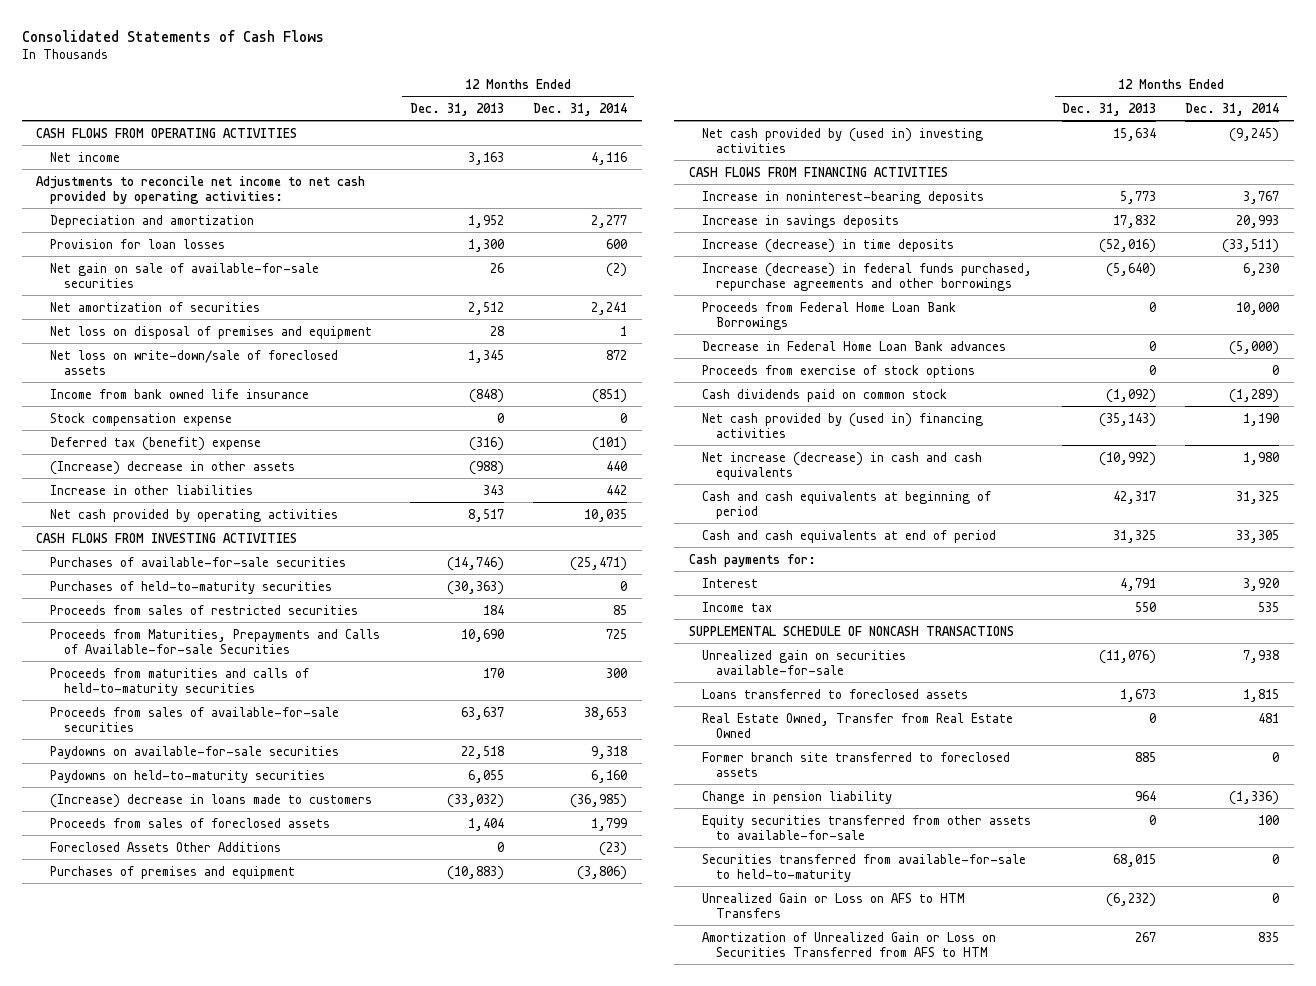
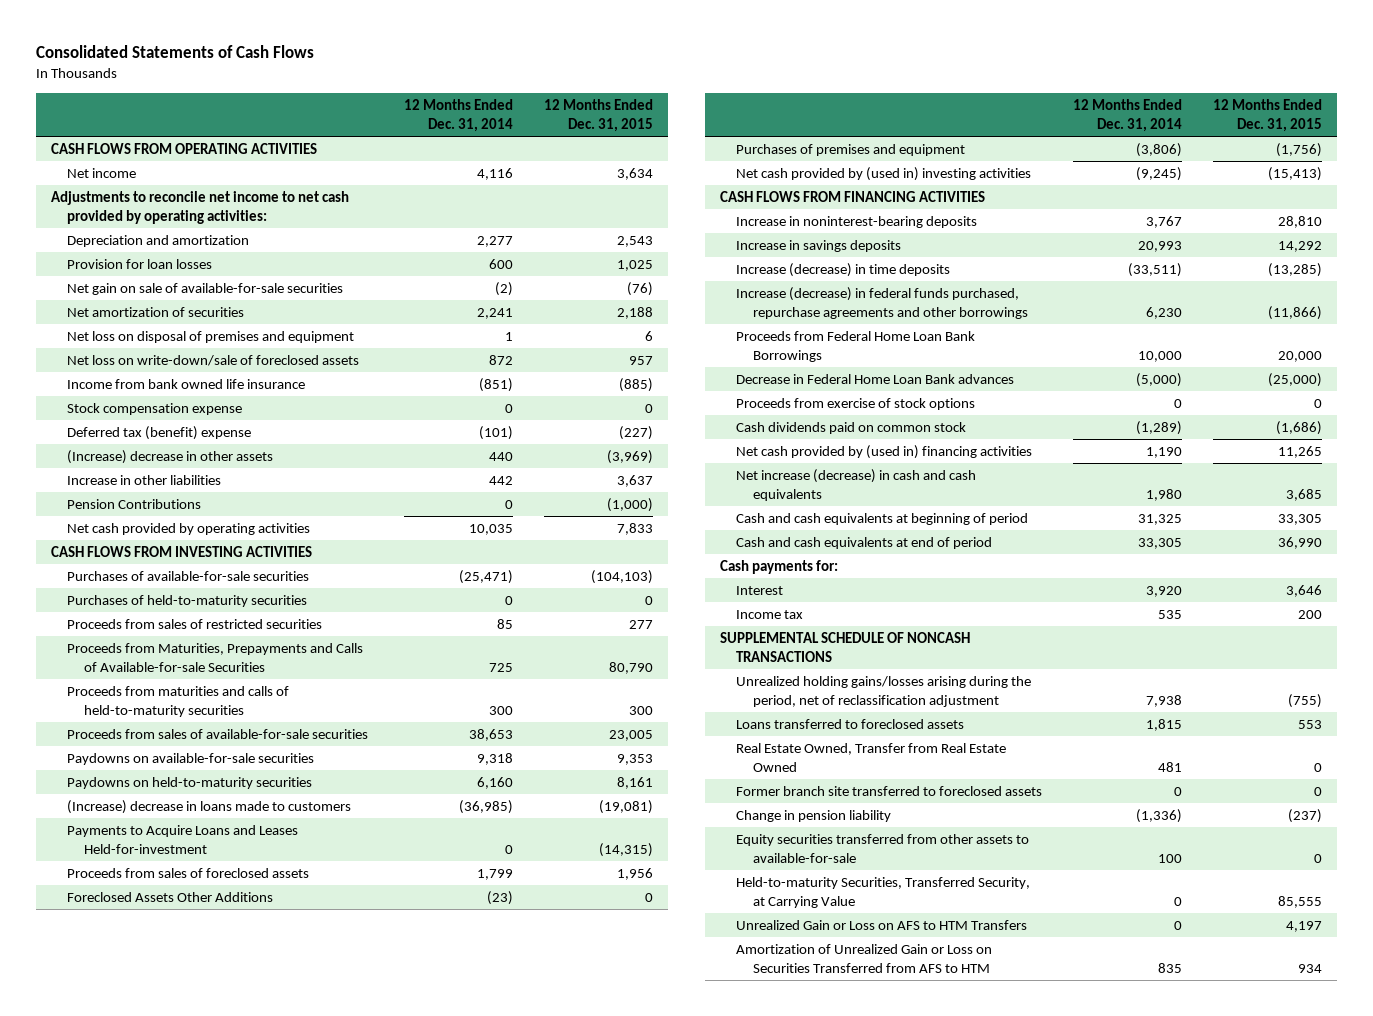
- | 12 Months Ended Dec. 31, 2013 | 12 Months Ended Dec. 31, 2014
+ | 12 Months Ended Dec. 31, 2014 | 12 Months Ended Dec. 31, 2015
+ Pension Contributions | 0 | (1,000)
+ Payments to Acquire Loans and Leases Held-for-investment | 0 | (14,315)
- Unrealized gain on securities available-for-sale | (11,076) | 7,938
+ Unrealized holding gains/losses arising during the period, net of reclassification adjustment | 7,938 | (755)
- Securities transferred from available-for-sale to held-to-maturity | 68,015 | 0
+ Held-to-maturity Securities, Transferred Security, at Carrying Value | 0 | 85,555

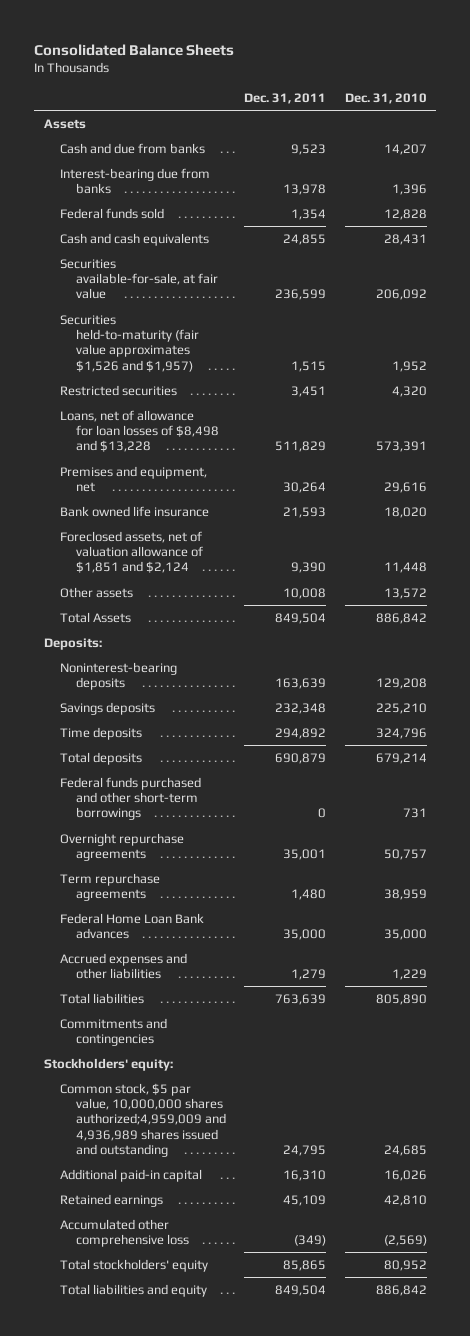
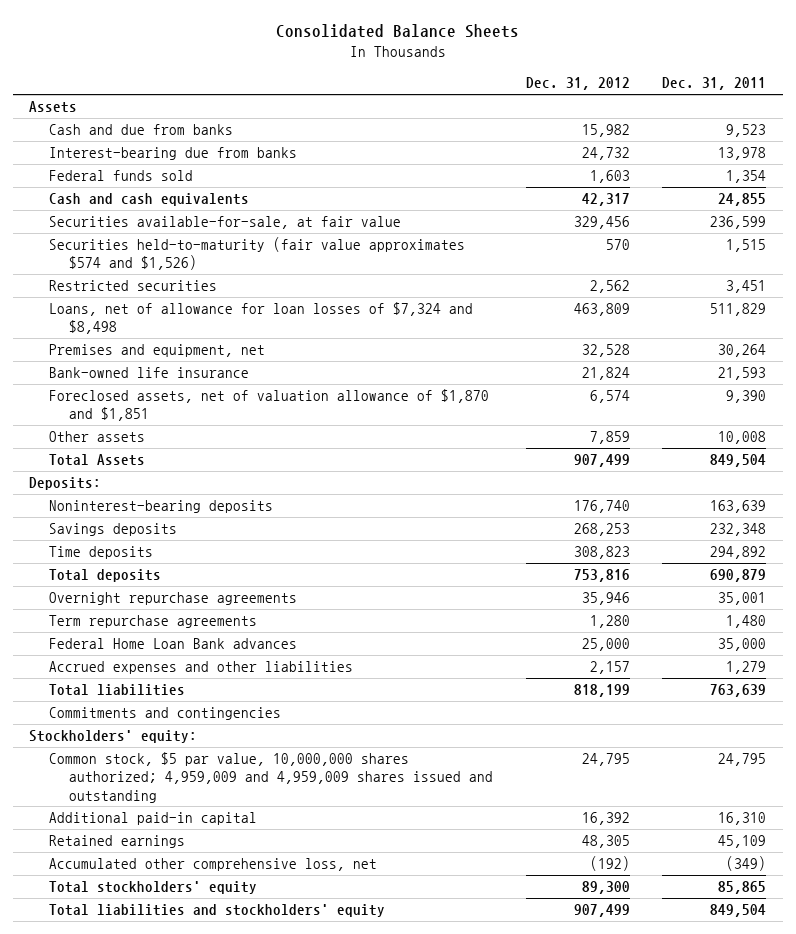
- | Dec. 31, 2011 | Dec. 31, 2010
+ | Dec. 31, 2012 | Dec. 31, 2011
- Securities held-to-maturity (fair value approximates $1,526 and $1,957) | 1,515 | 1,952
+ Securities held-to-maturity (fair value approximates $574 and $1,526) | 570 | 1,515
- Loans, net of allowance for loan losses of $8,498 and $13,228 | 511,829 | 573,391
+ Loans, net of allowance for loan losses of $7,324 and $8,498 | 463,809 | 511,829
- Bank owned life insurance | 21,593 | 18,020
- Foreclosed assets, net of valuation allowance of $1,851 and $2,124 | 9,390 | 11,448
+ Bank-owned life insurance | 21,824 | 21,593
+ Foreclosed assets, net of valuation allowance of $1,870 and $1,851 | 6,574 | 9,390
- Federal funds purchased and other short-term borrowings | 0 | 731
- Common stock, $5 par value, 10,000,000 shares authorized;4,959,009 and 4,936,989 shares issued and outstanding | 24,795 | 24,685
+ Common stock, $5 par value, 10,000,000 shares authorized; 4,959,009 and 4,959,009 shares issued and outstanding | 24,795 | 24,795
- Accumulated other comprehensive loss | (349) | (2,569)
+ Accumulated other comprehensive loss, net | (192) | (349)
- Total liabilities and equity | 849,504 | 886,842
+ Total liabilities and stockholders' equity | 907,499 | 849,504

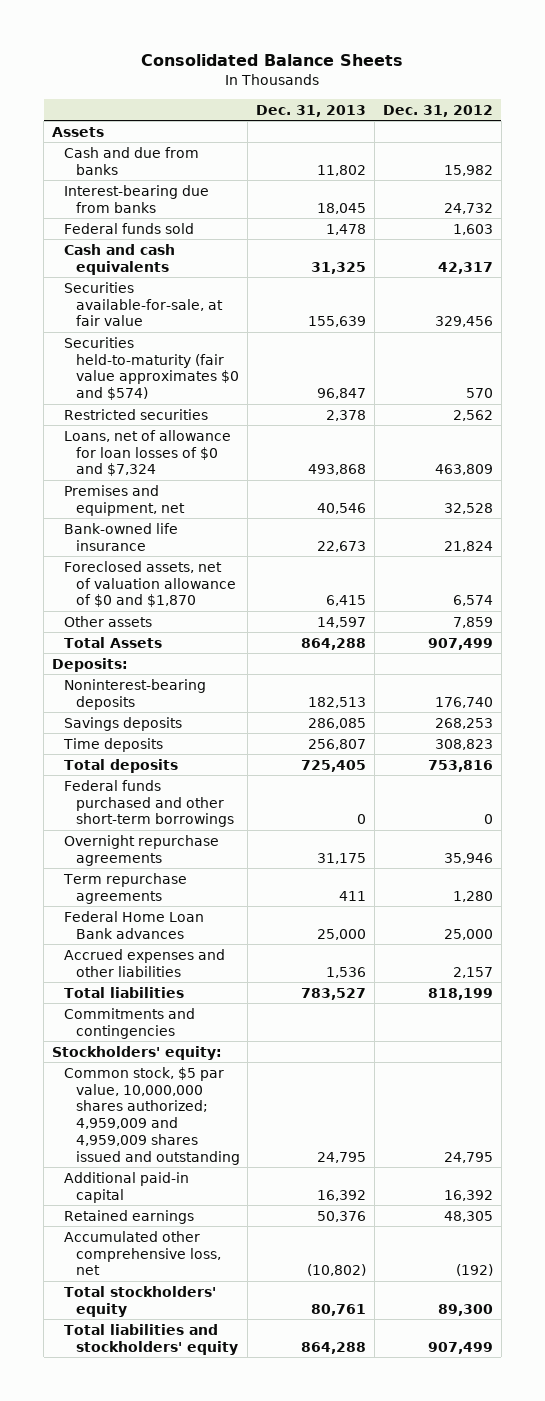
- | Dec. 31, 2012 | Dec. 31, 2011
+ | Dec. 31, 2013 | Dec. 31, 2012
- Securities held-to-maturity (fair value approximates $574 and $1,526) | 570 | 1,515
+ Securities held-to-maturity (fair value approximates $0 and $574) | 96,847 | 570
- Loans, net of allowance for loan losses of $7,324 and $8,498 | 463,809 | 511,829
+ Loans, net of allowance for loan losses of $0 and $7,324 | 493,868 | 463,809
- Foreclosed assets, net of valuation allowance of $1,870 and $1,851 | 6,574 | 9,390
+ Foreclosed assets, net of valuation allowance of $0 and $1,870 | 6,415 | 6,574
+ Federal funds purchased and other short-term borrowings | 0 | 0

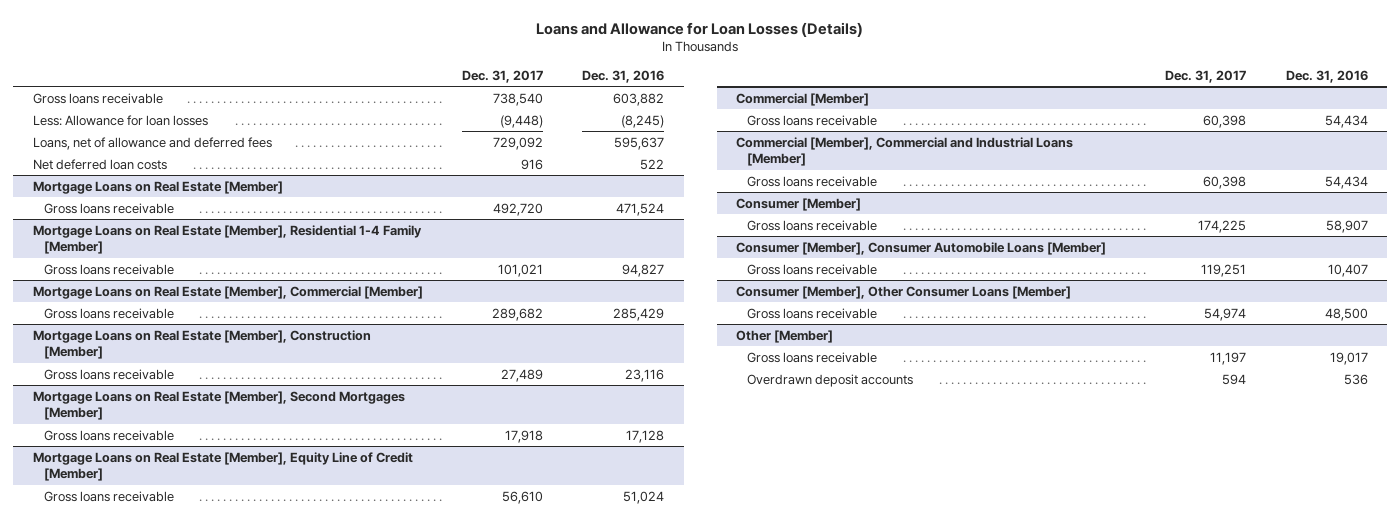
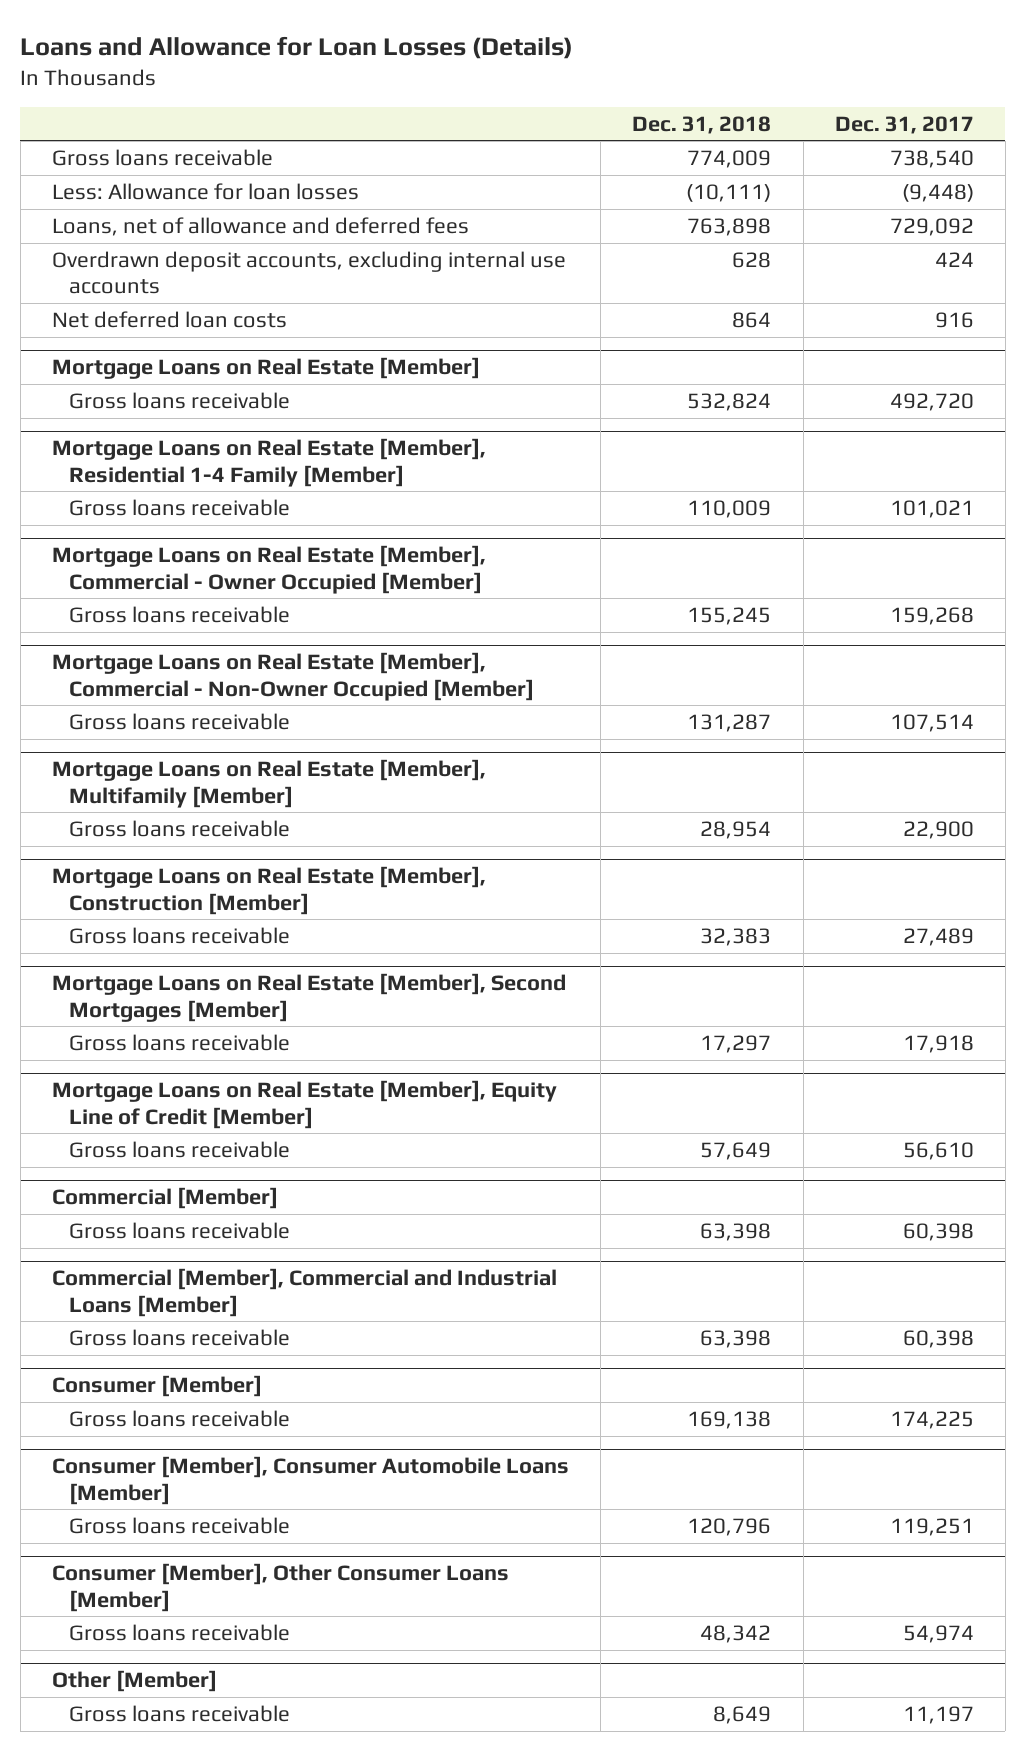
- | Dec. 31, 2017 | Dec. 31, 2016
+ | Dec. 31, 2018 | Dec. 31, 2017
+ Overdrawn deposit accounts, excluding internal use accounts | 628 | 424
- Mortgage Loans on Real Estate [Member], Commercial [Member]
- Gross loans receivable | 289,682 | 285,429
+ Mortgage Loans on Real Estate [Member], Commercial - Owner Occupied [Member]
+ Gross loans receivable | 155,245 | 159,268
+ Mortgage Loans on Real Estate [Member], Commercial - Non-Owner Occupied [Member]
+ Gross loans receivable | 131,287 | 107,514
+ Mortgage Loans on Real Estate [Member], Multifamily [Member]
+ Gross loans receivable | 28,954 | 22,900
@ Other [Member]
- Overdrawn deposit accounts | 594 | 536

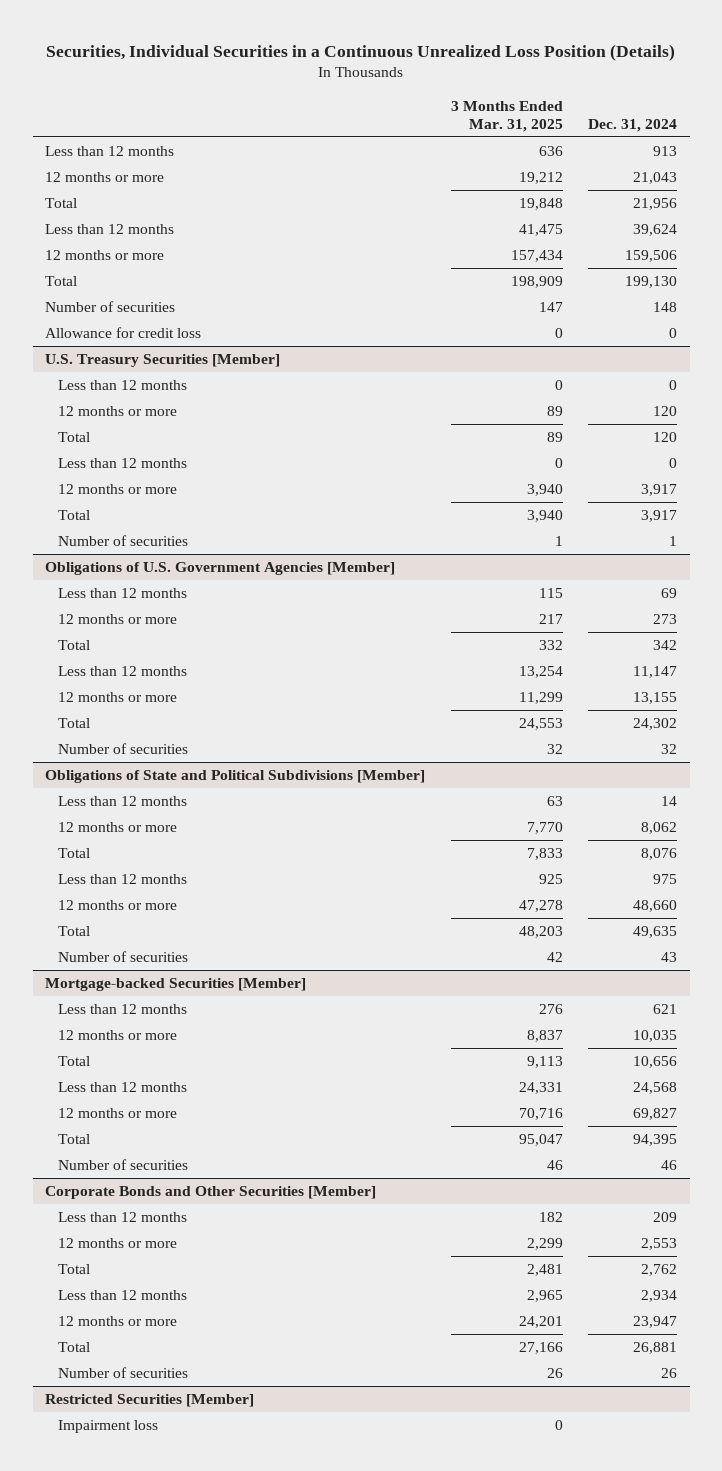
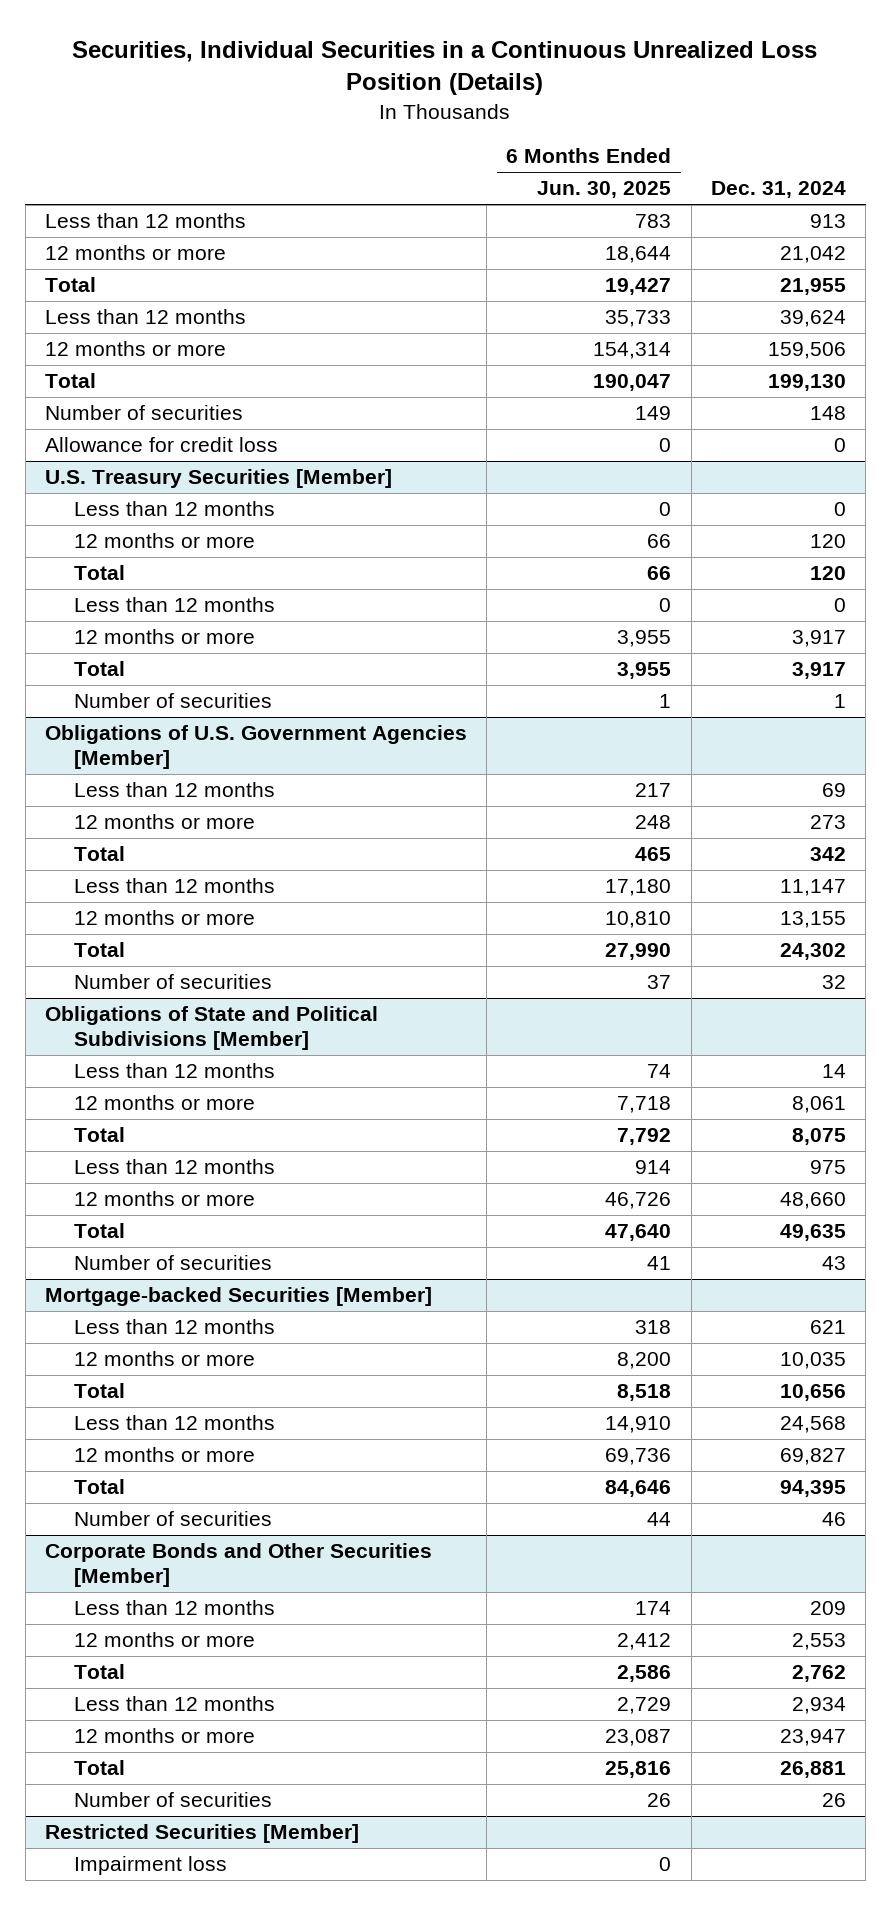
- | 3 Months Ended Mar. 31, 2025 | Dec. 31, 2024
+ | 6 Months Ended Jun. 30, 2025 | Dec. 31, 2024
- 12 months or more | 19,212 | 21,043
- Total | 19,848 | 21,956
+ 12 months or more | 18,644 | 21,042
+ Total | 19,427 | 21,955
@ Obligations of State and Political Subdivisions [Member]
- 12 months or more | 7,770 | 8,062
- Total | 7,833 | 8,076
+ 12 months or more | 7,718 | 8,061
+ Total | 7,792 | 8,075

